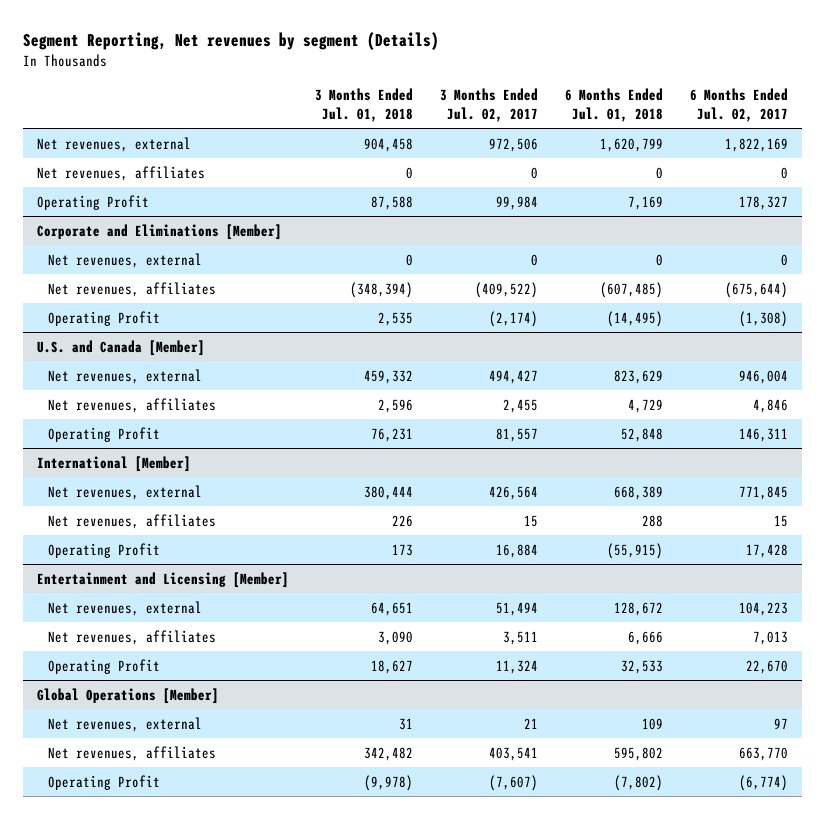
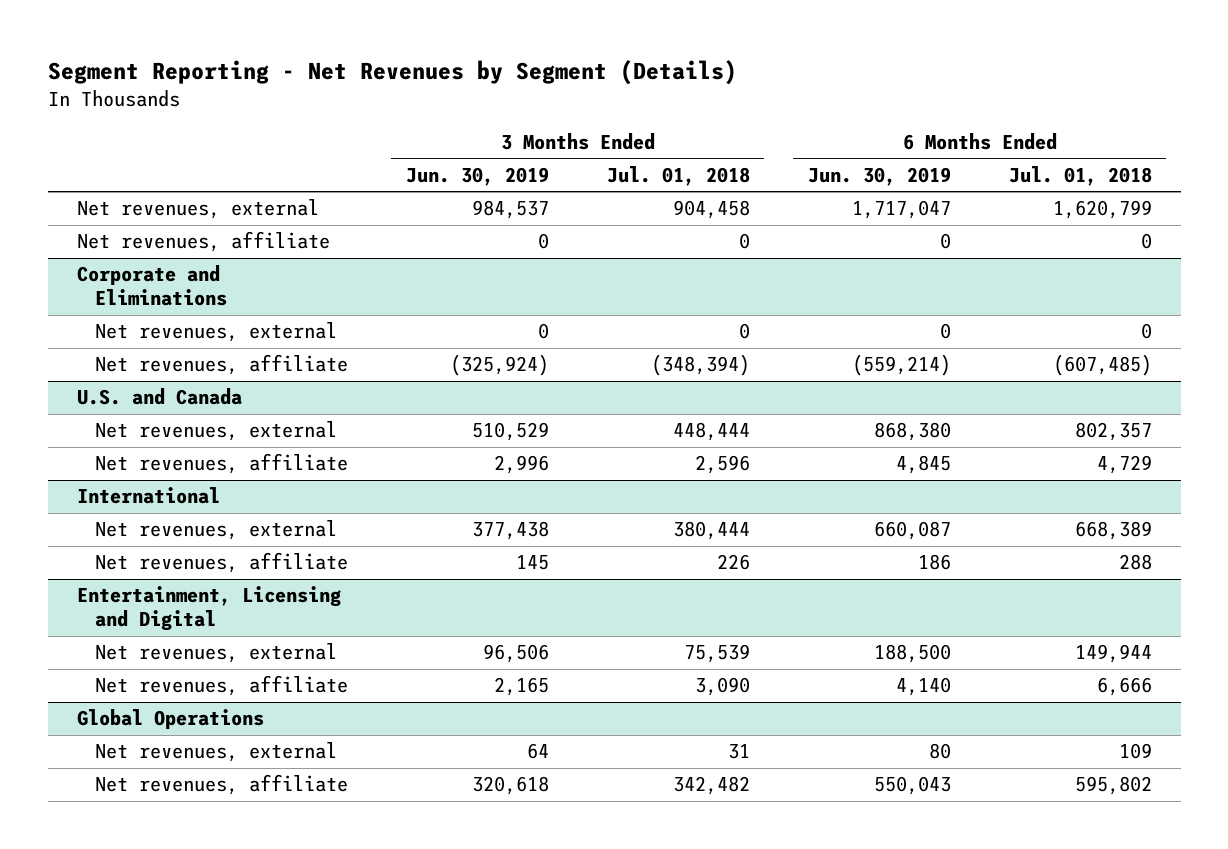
- Segment Reporting, Net revenues by segment (Details)
+ Segment Reporting - Net Revenues by Segment (Details)
- | 3 Months Ended Jul. 01, 2018 | 3 Months Ended Jul. 02, 2017 | 6 Months Ended Jul. 01, 2018 | 6 Months Ended Jul. 02, 2017
+ | 3 Months Ended Jun. 30, 2019 | 3 Months Ended Jul. 01, 2018 | 6 Months Ended Jun. 30, 2019 | 6 Months Ended Jul. 01, 2018
- Net revenues, affiliates | 0 | 0 | 0 | 0
- Operating Profit | 87,588 | 99,984 | 7,169 | 178,327
- Corporate and Eliminations [Member]
+ Net revenues, affiliate | 0 | 0 | 0 | 0
+ Corporate and Eliminations
- Net revenues, affiliates | (348,394) | (409,522) | (607,485) | (675,644)
- Operating Profit | 2,535 | (2,174) | (14,495) | (1,308)
- U.S. and Canada [Member]
- Net revenues, external | 459,332 | 494,427 | 823,629 | 946,004
- Net revenues, affiliates | 2,596 | 2,455 | 4,729 | 4,846
- Operating Profit | 76,231 | 81,557 | 52,848 | 146,311
- International [Member]
+ Net revenues, affiliate | (325,924) | (348,394) | (559,214) | (607,485)
+ U.S. and Canada
+ Net revenues, external | 510,529 | 448,444 | 868,380 | 802,357
+ Net revenues, affiliate | 2,996 | 2,596 | 4,845 | 4,729
+ International
- Net revenues, affiliates | 226 | 15 | 288 | 15
- Operating Profit | 173 | 16,884 | (55,915) | 17,428
- Entertainment and Licensing [Member]
- Net revenues, external | 64,651 | 51,494 | 128,672 | 104,223
- Net revenues, affiliates | 3,090 | 3,511 | 6,666 | 7,013
- Operating Profit | 18,627 | 11,324 | 32,533 | 22,670
- Global Operations [Member]
+ Net revenues, affiliate | 145 | 226 | 186 | 288
+ Entertainment, Licensing and Digital
+ Net revenues, external | 96,506 | 75,539 | 188,500 | 149,944
+ Net revenues, affiliate | 2,165 | 3,090 | 4,140 | 6,666
+ Global Operations
- Net revenues, affiliates | 342,482 | 403,541 | 595,802 | 663,770
- Operating Profit | (9,978) | (7,607) | (7,802) | (6,774)
+ Net revenues, affiliate | 320,618 | 342,482 | 550,043 | 595,802

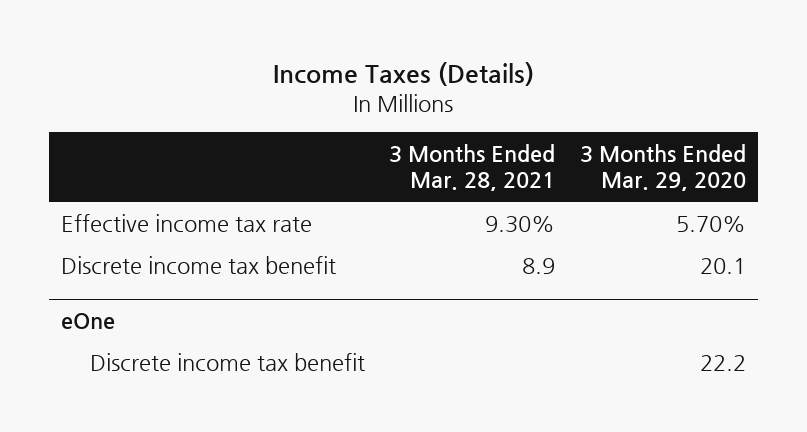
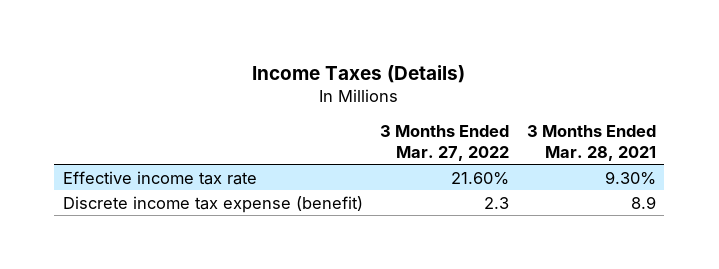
- | 3 Months Ended Mar. 28, 2021 | 3 Months Ended Mar. 29, 2020
+ | 3 Months Ended Mar. 27, 2022 | 3 Months Ended Mar. 28, 2021
- Discrete income tax benefit | 8.9 | 20.1
- eOne
- Discrete income tax benefit | | 22.2
+ Discrete income tax expense (benefit) | 2.3 | 8.9

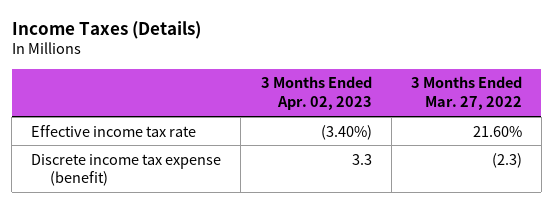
- | 3 Months Ended Mar. 27, 2022 | 3 Months Ended Mar. 28, 2021
+ | 3 Months Ended Apr. 02, 2023 | 3 Months Ended Mar. 27, 2022
- Discrete income tax expense (benefit) | 2.3 | 8.9
+ Discrete income tax expense (benefit) | 3.3 | (2.3)

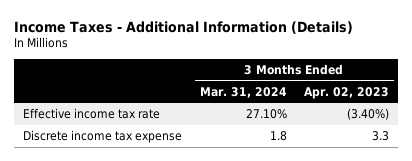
- Income Taxes (Details)
+ Income Taxes - Additional Information (Details)
- | 3 Months Ended Apr. 02, 2023 | 3 Months Ended Mar. 27, 2022
+ | 3 Months Ended Mar. 31, 2024 | 3 Months Ended Apr. 02, 2023
- Discrete income tax expense (benefit) | 3.3 | (2.3)
+ Discrete income tax expense | 1.8 | 3.3

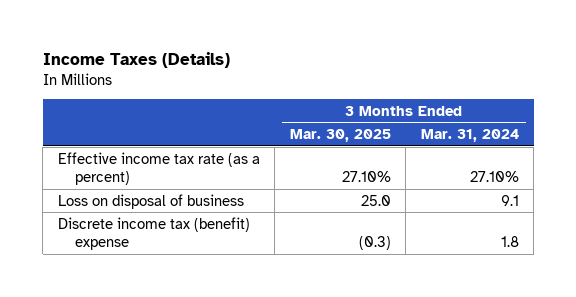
- Income Taxes - Additional Information (Details)
+ Income Taxes (Details)
- | 3 Months Ended Mar. 31, 2024 | 3 Months Ended Apr. 02, 2023
+ | 3 Months Ended Mar. 30, 2025 | 3 Months Ended Mar. 31, 2024
- Effective income tax rate | 27.10% | (3.40%)
- Discrete income tax expense | 1.8 | 3.3
+ Effective income tax rate (as a percent) | 27.10% | 27.10%
+ Loss on disposal of business | 25.0 | 9.1
+ Discrete income tax (benefit) expense | (0.3) | 1.8

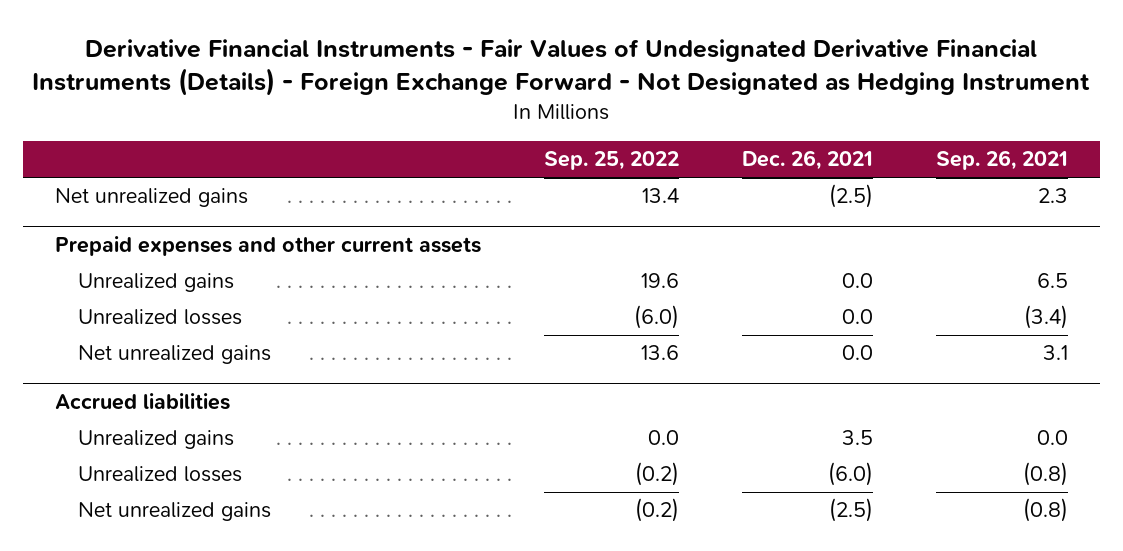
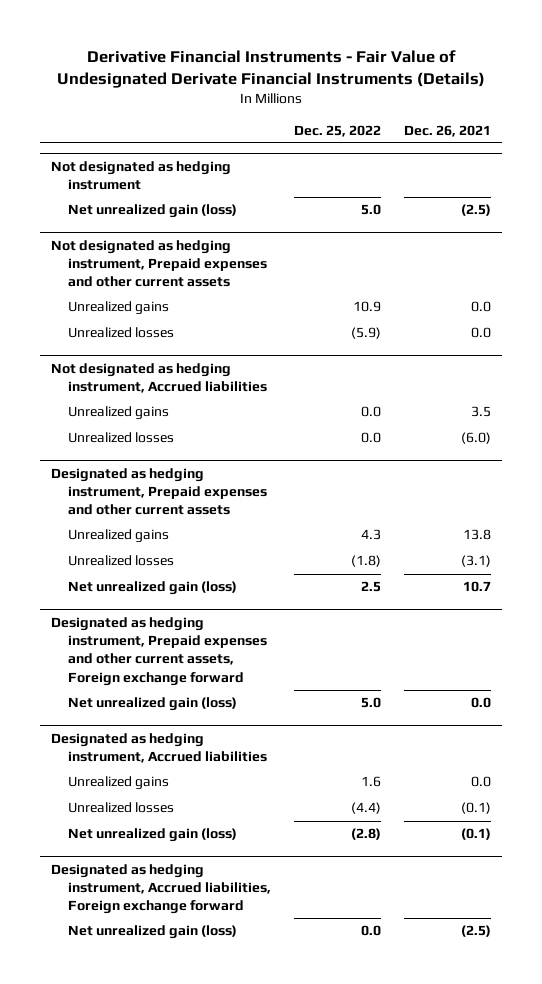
- Derivative Financial Instruments - Fair Values of Undesignated Derivative Financial Instruments (Details) - Foreign Exchange Forward - Not Designated as Hedging Instrument
+ Derivative Financial Instruments - Fair Value of Undesignated Derivate Financial Instruments (Details)
- | Sep. 25, 2022 | Dec. 26, 2021 | Sep. 26, 2021
+ | Dec. 25, 2022 | Dec. 26, 2021
- Net unrealized gains | 13.4 | (2.5) | 2.3
- Prepaid expenses and other current assets
+ Not designated as hedging instrument
+ Net unrealized gain (loss) | 5.0 | (2.5)
+ Not designated as hedging instrument, Prepaid expenses and other current assets
- Net unrealized gains | 13.6 | 0.0 | 3.1
- Accrued liabilities
+ Not designated as hedging instrument, Accrued liabilities
- Net unrealized gains | (0.2) | (2.5) | (0.8)
+ Designated as hedging instrument, Prepaid expenses and other current assets
+ Unrealized gains | 4.3 | 13.8
+ Unrealized losses | (1.8) | (3.1)
+ Net unrealized gain (loss) | 2.5 | 10.7
+ Designated as hedging instrument, Prepaid expenses and other current assets, Foreign exchange forward
+ Net unrealized gain (loss) | 5.0 | 0.0
+ Designated as hedging instrument, Accrued liabilities
+ Unrealized gains | 1.6 | 0.0
+ Unrealized losses | (4.4) | (0.1)
+ Net unrealized gain (loss) | (2.8) | (0.1)
+ Designated as hedging instrument, Accrued liabilities, Foreign exchange forward
+ Net unrealized gain (loss) | 0.0 | (2.5)

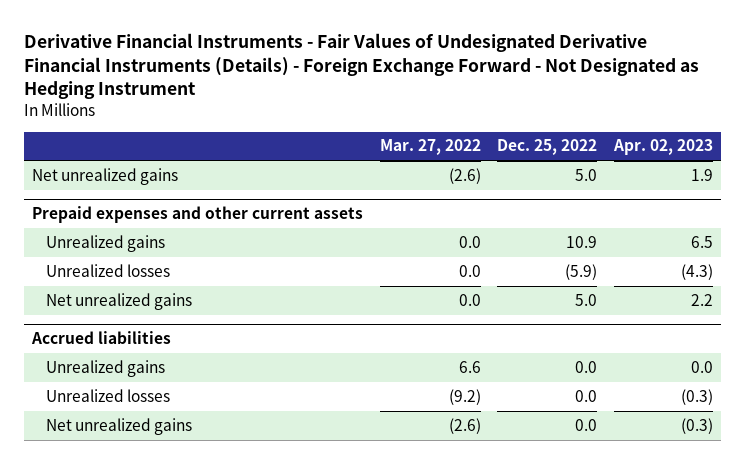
- Derivative Financial Instruments - Fair Value of Undesignated Derivate Financial Instruments (Details)
+ Derivative Financial Instruments - Fair Values of Undesignated Derivative Financial Instruments (Details) - Foreign Exchange Forward - Not Designated as Hedging Instrument
- | Dec. 25, 2022 | Dec. 26, 2021
+ | Mar. 27, 2022 | Dec. 25, 2022 | Apr. 02, 2023
- Not designated as hedging instrument
- Net unrealized gain (loss) | 5.0 | (2.5)
- Not designated as hedging instrument, Prepaid expenses and other current assets
+ Net unrealized gains | (2.6) | 5.0 | 1.9
+ Prepaid expenses and other current assets
- Not designated as hedging instrument, Accrued liabilities
+ Net unrealized gains | 0.0 | 5.0 | 2.2
+ Accrued liabilities
- Designated as hedging instrument, Prepaid expenses and other current assets
- Unrealized gains | 4.3 | 13.8
- Unrealized losses | (1.8) | (3.1)
- Net unrealized gain (loss) | 2.5 | 10.7
- Designated as hedging instrument, Prepaid expenses and other current assets, Foreign exchange forward
- Net unrealized gain (loss) | 5.0 | 0.0
- Designated as hedging instrument, Accrued liabilities
- Unrealized gains | 1.6 | 0.0
- Unrealized losses | (4.4) | (0.1)
- Net unrealized gain (loss) | (2.8) | (0.1)
- Designated as hedging instrument, Accrued liabilities, Foreign exchange forward
- Net unrealized gain (loss) | 0.0 | (2.5)
+ Net unrealized gains | (2.6) | 0.0 | (0.3)

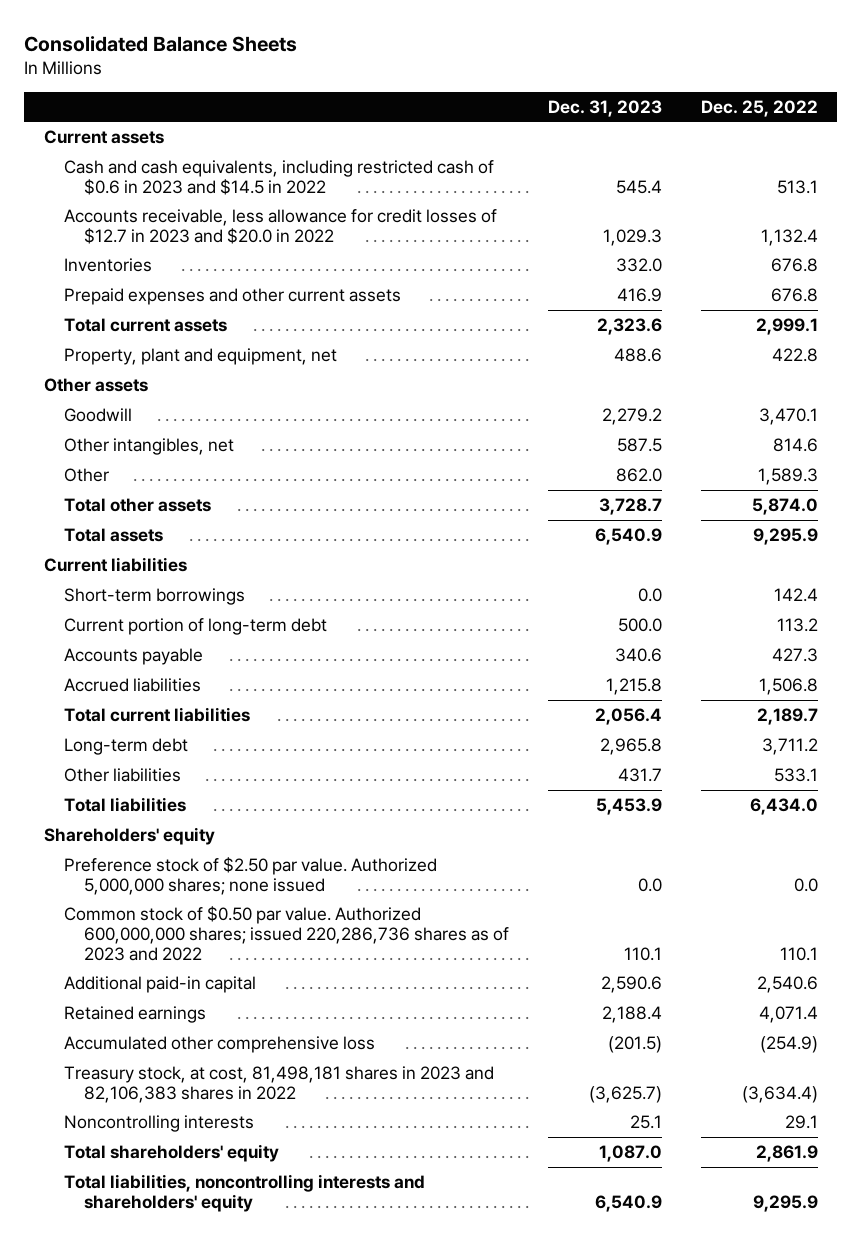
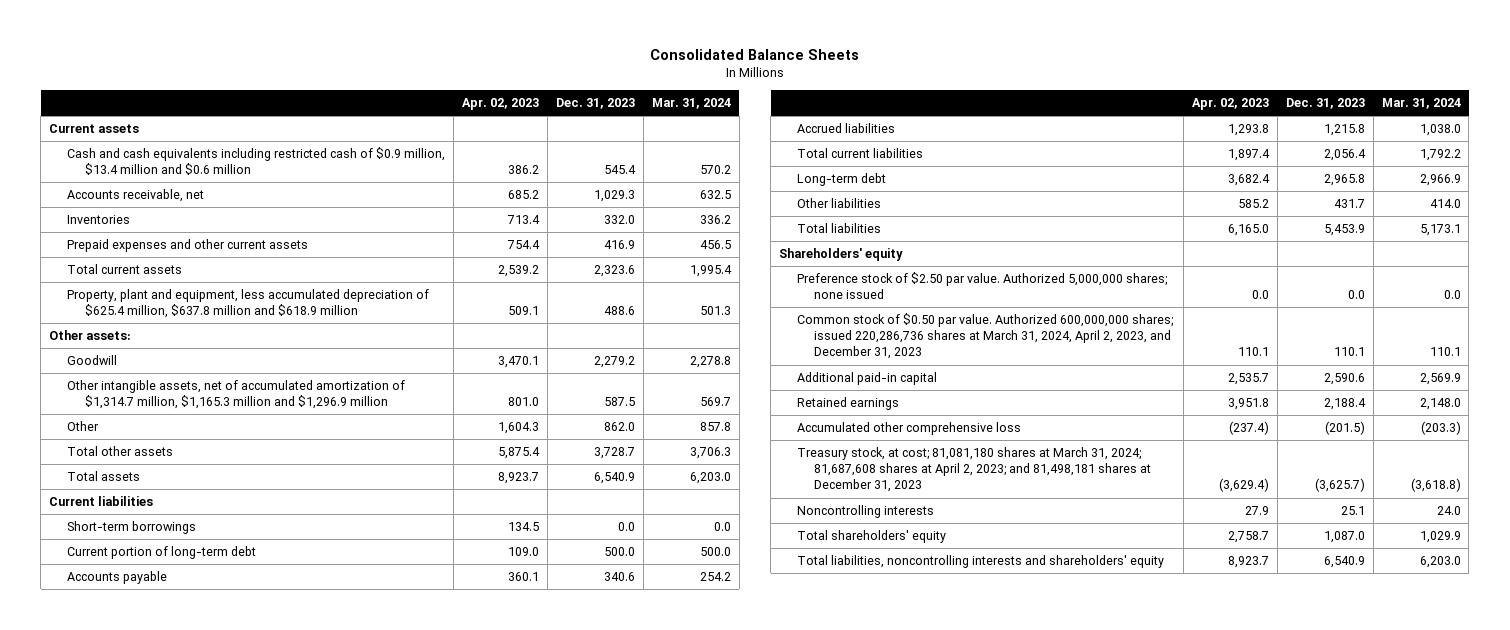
- | Dec. 31, 2023 | Dec. 25, 2022
+ | Apr. 02, 2023 | Dec. 31, 2023 | Mar. 31, 2024
- Cash and cash equivalents, including restricted cash of $0.6 in 2023 and $14.5 in 2022 | 545.4 | 513.1
- Accounts receivable, less allowance for credit losses of $12.7 in 2023 and $20.0 in 2022 | 1,029.3 | 1,132.4
+ Cash and cash equivalents including restricted cash of $0.9 million, $13.4 million and $0.6 million | 386.2 | 545.4 | 570.2
+ Accounts receivable, net | 685.2 | 1,029.3 | 632.5
- Property, plant and equipment, net | 488.6 | 422.8
- Other assets
+ Property, plant and equipment, less accumulated depreciation of $625.4 million, $637.8 million and $618.9 million | 509.1 | 488.6 | 501.3
+ Other assets:
- Other intangibles, net | 587.5 | 814.6
+ Other intangible assets, net of accumulated amortization of $1,314.7 million, $1,165.3 million and $1,296.9 million | 801.0 | 587.5 | 569.7
- Common stock of $0.50 par value. Authorized 600,000,000 shares; issued 220,286,736 shares as of 2023 and 2022 | 110.1 | 110.1
+ Common stock of $0.50 par value. Authorized 600,000,000 shares; issued 220,286,736 shares at March 31, 2024, April 2, 2023, and December 31, 2023 | 110.1 | 110.1 | 110.1
- Treasury stock, at cost, 81,498,181 shares in 2023 and 82,106,383 shares in 2022 | (3,625.7) | (3,634.4)
+ Treasury stock, at cost; 81,081,180 shares at March 31, 2024; 81,687,608 shares at April 2, 2023; and 81,498,181 shares at December 31, 2023 | (3,629.4) | (3,625.7) | (3,618.8)

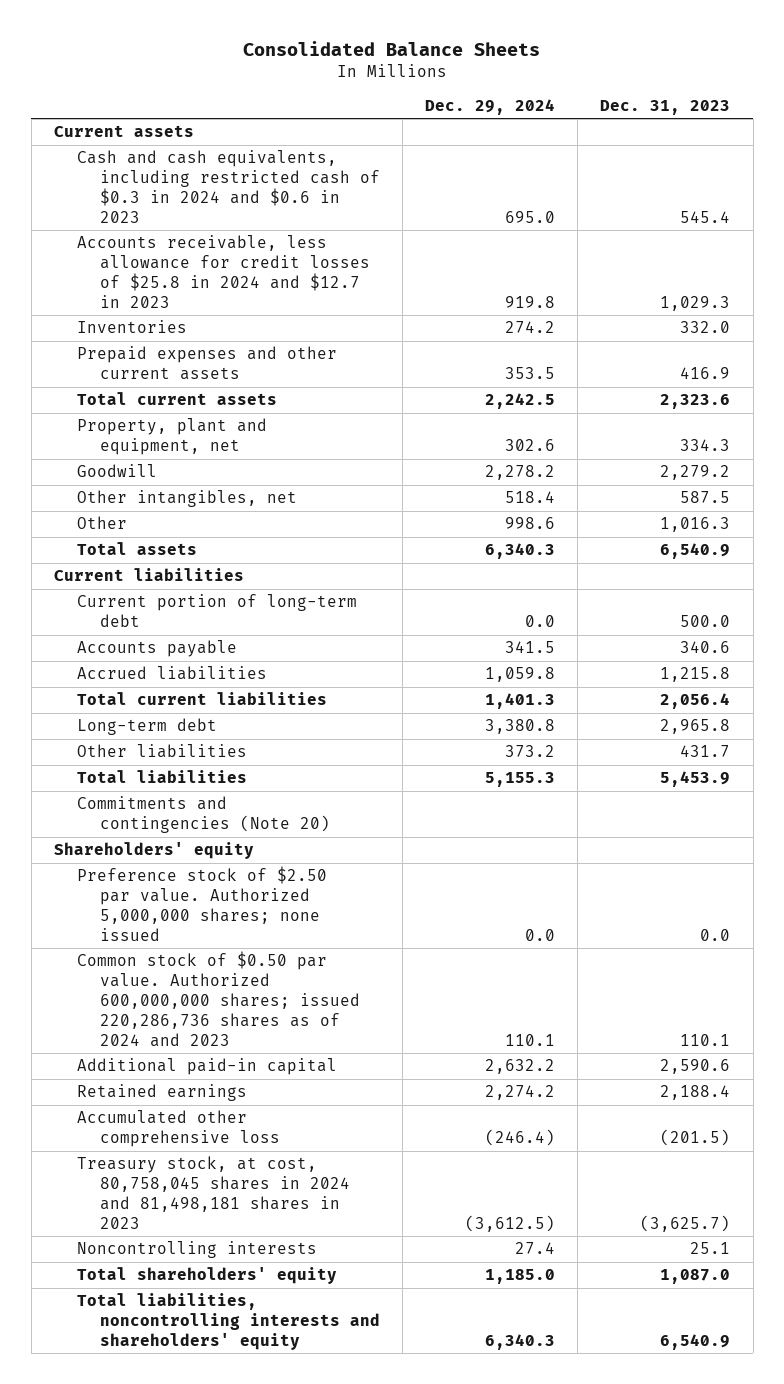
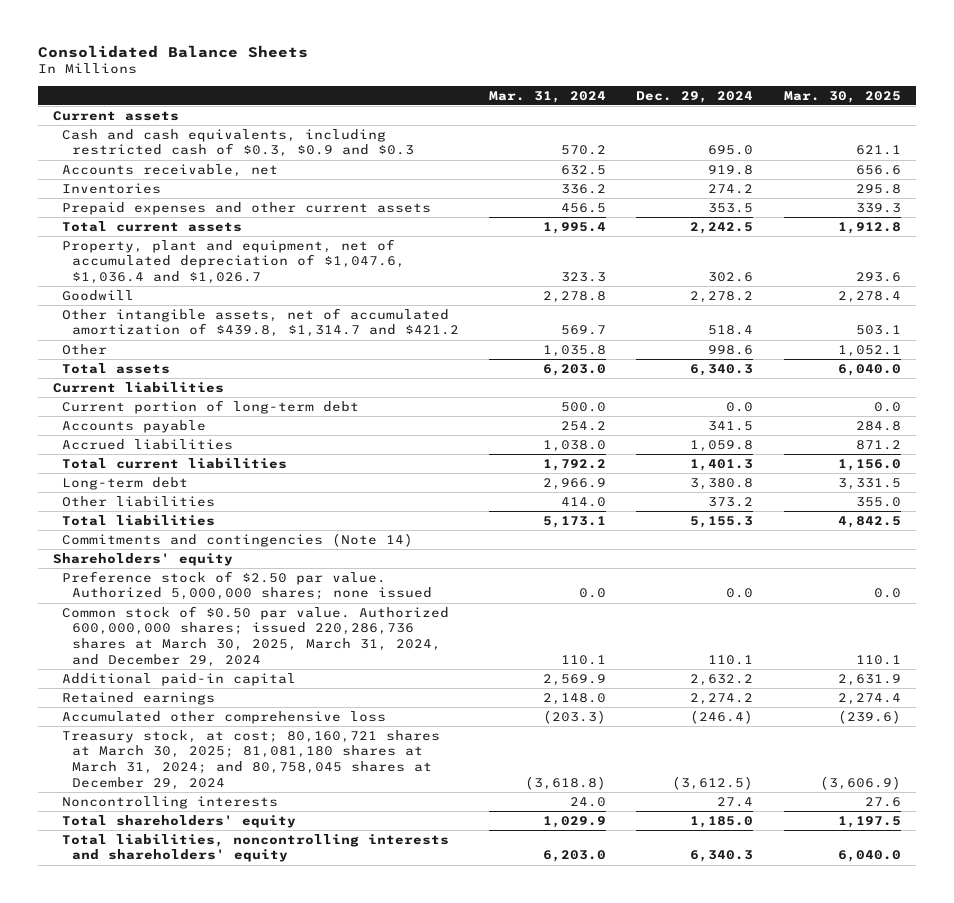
- | Dec. 29, 2024 | Dec. 31, 2023
+ | Mar. 31, 2024 | Dec. 29, 2024 | Mar. 30, 2025
- Cash and cash equivalents, including restricted cash of $0.3 in 2024 and $0.6 in 2023 | 695.0 | 545.4
- Accounts receivable, less allowance for credit losses of $25.8 in 2024 and $12.7 in 2023 | 919.8 | 1,029.3
+ Cash and cash equivalents, including restricted cash of $0.3, $0.9 and $0.3 | 570.2 | 695.0 | 621.1
+ Accounts receivable, net | 632.5 | 919.8 | 656.6
- Property, plant and equipment, net | 302.6 | 334.3
+ Property, plant and equipment, net of accumulated depreciation of $1,047.6, $1,036.4 and $1,026.7 | 323.3 | 302.6 | 293.6
- Other intangibles, net | 518.4 | 587.5
+ Other intangible assets, net of accumulated amortization of $439.8, $1,314.7 and $421.2 | 569.7 | 518.4 | 503.1
- Commitments and contingencies (Note 20)
+ Commitments and contingencies (Note 14)
- Common stock of $0.50 par value. Authorized 600,000,000 shares; issued 220,286,736 shares as of 2024 and 2023 | 110.1 | 110.1
+ Common stock of $0.50 par value. Authorized 600,000,000 shares; issued 220,286,736 shares at March 30, 2025, March 31, 2024, and December 29, 2024 | 110.1 | 110.1 | 110.1
- Treasury stock, at cost, 80,758,045 shares in 2024 and 81,498,181 shares in 2023 | (3,612.5) | (3,625.7)
+ Treasury stock, at cost; 80,160,721 shares at March 30, 2025; 81,081,180 shares at March 31, 2024; and 80,758,045 shares at December 29, 2024 | (3,618.8) | (3,612.5) | (3,606.9)

